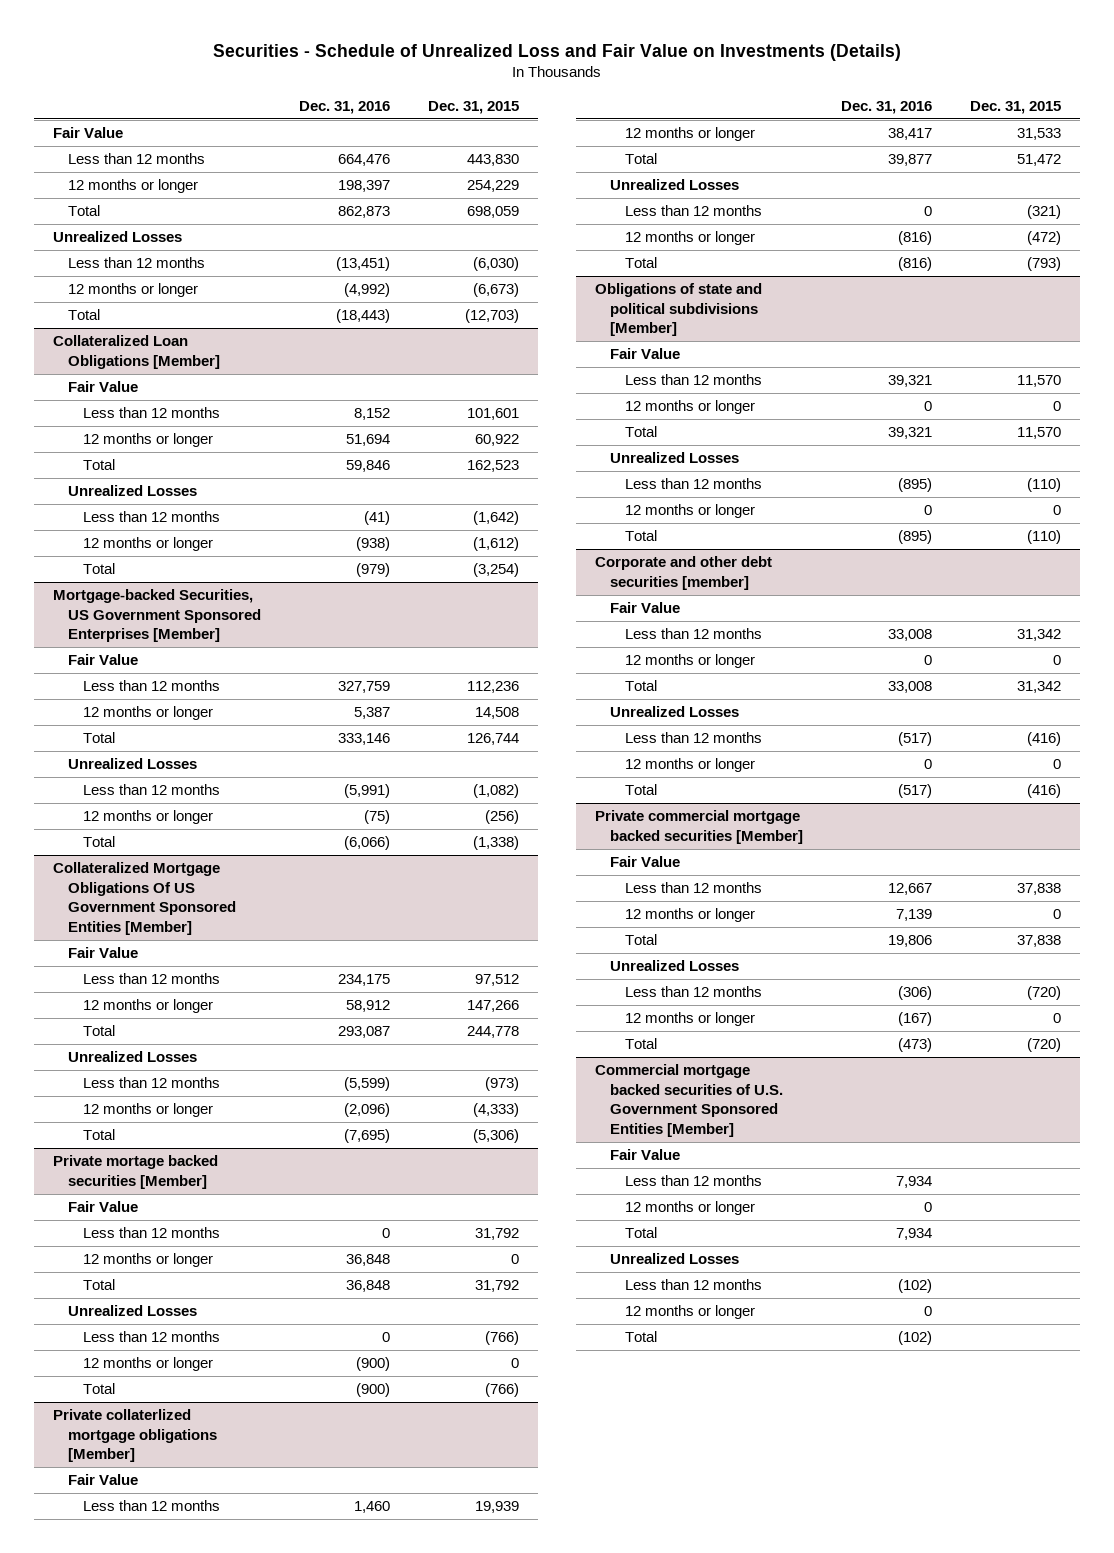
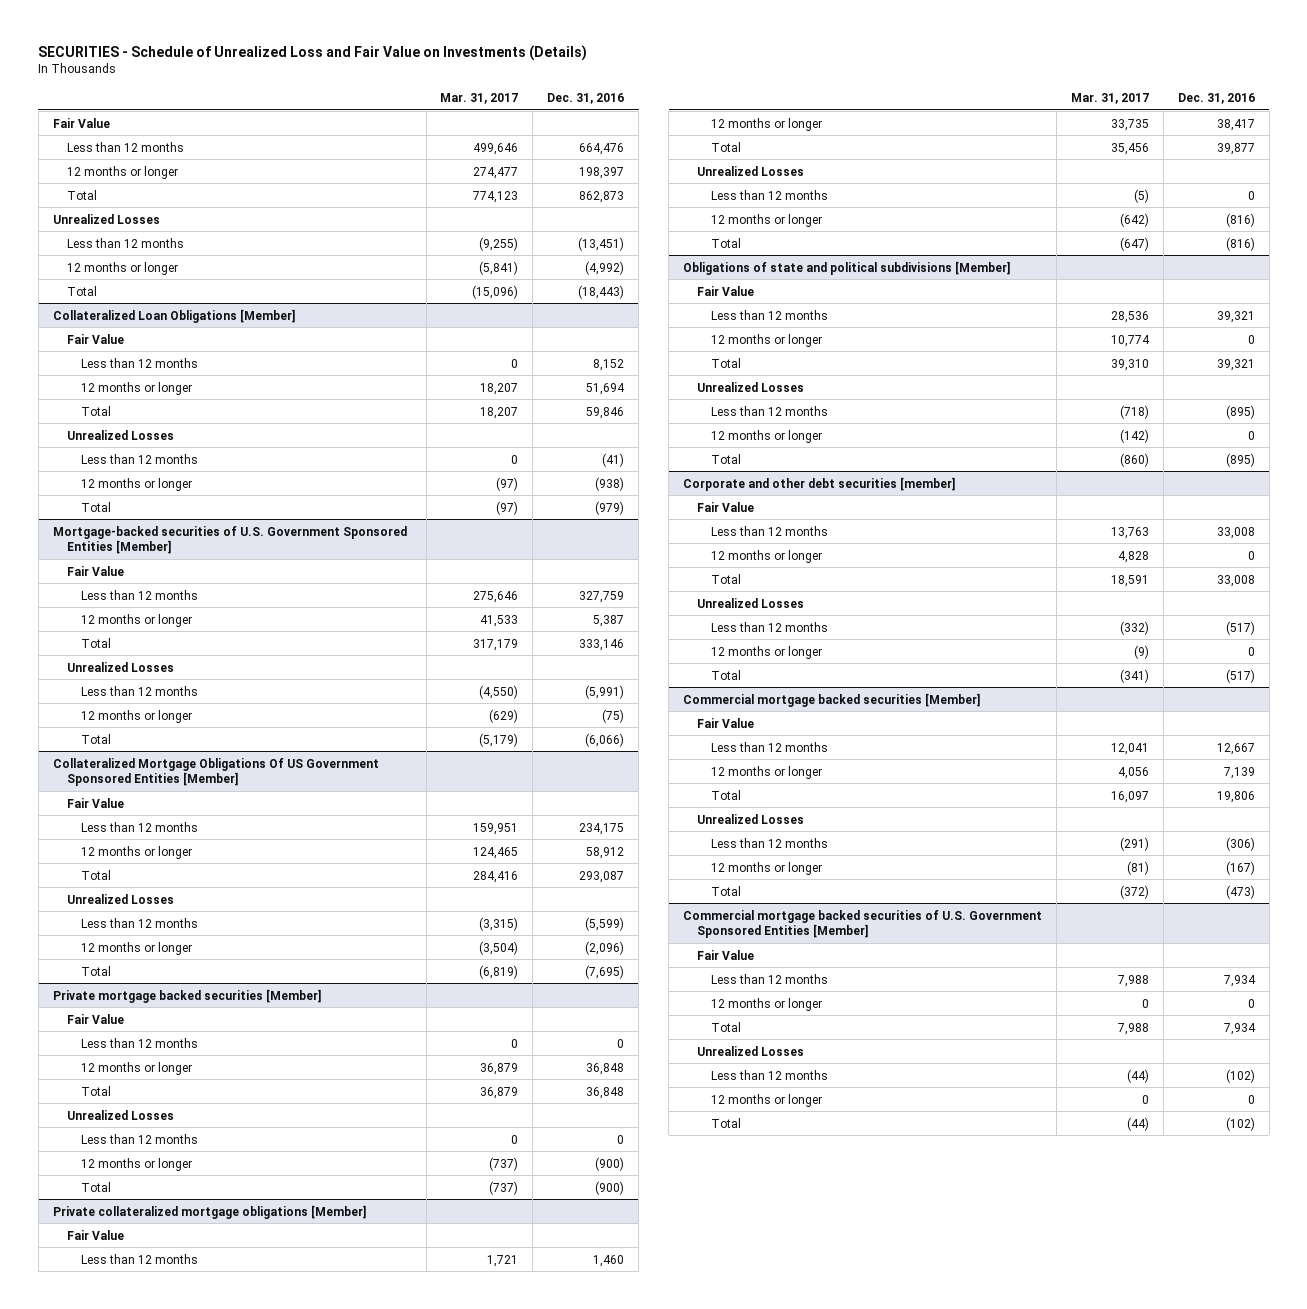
- Securities - Schedule of Unrealized Loss and Fair Value on Investments (Details)
+ SECURITIES - Schedule of Unrealized Loss and Fair Value on Investments (Details)
- | Dec. 31, 2016 | Dec. 31, 2015
+ | Mar. 31, 2017 | Dec. 31, 2016
- Mortgage-backed Securities, US Government Sponsored Enterprises [Member]
+ Mortgage-backed securities of U.S. Government Sponsored Entities [Member]
- Private mortage backed securities [Member]
+ Private mortgage backed securities [Member]
- Private collaterlized mortgage obligations [Member]
+ Private collateralized mortgage obligations [Member]
- Private commercial mortgage backed securities [Member]
+ Commercial mortgage backed securities [Member]

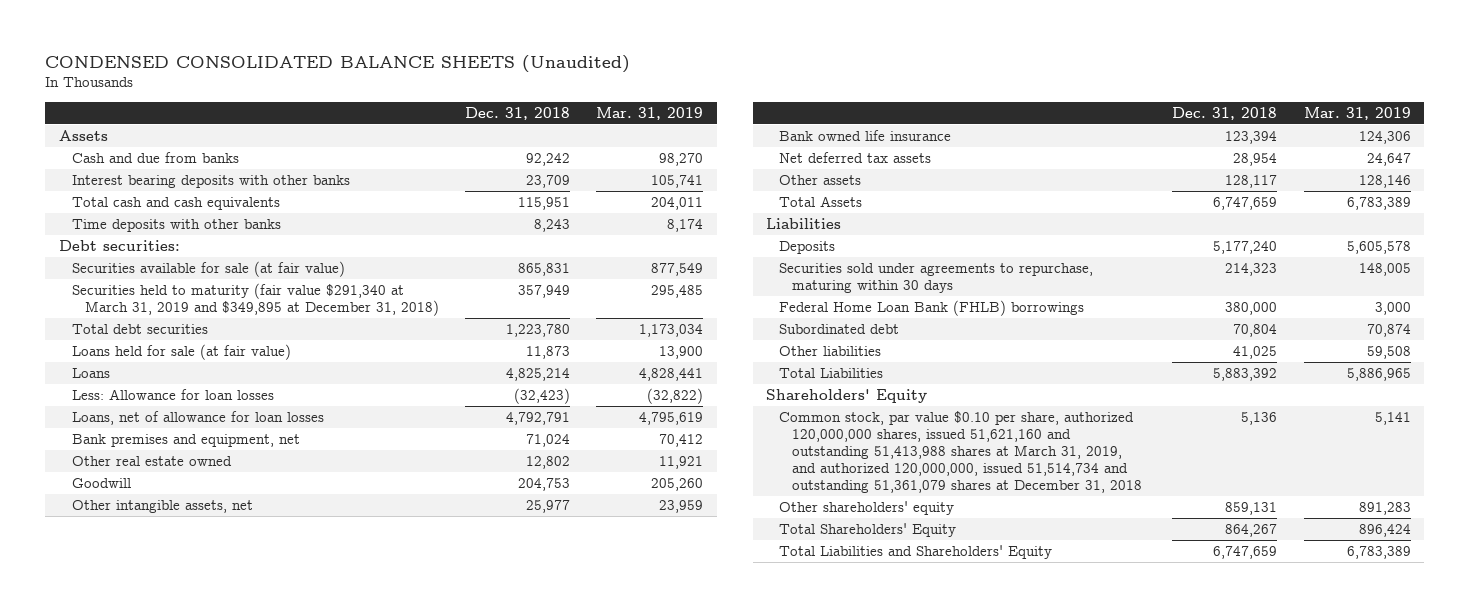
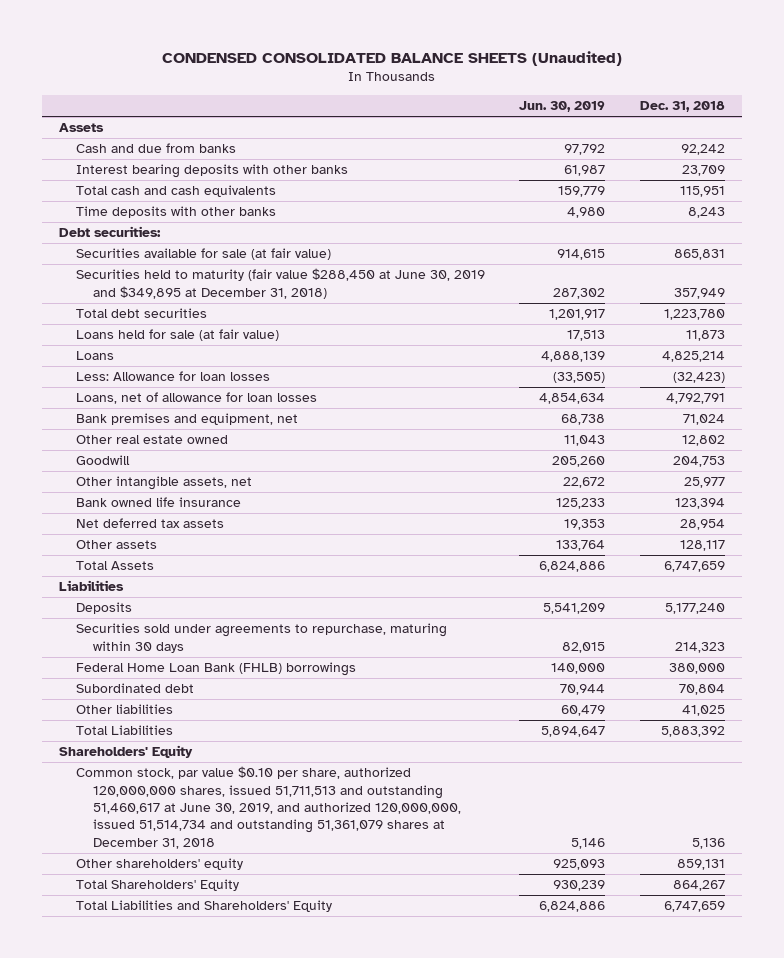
- | Dec. 31, 2018 | Mar. 31, 2019
+ | Jun. 30, 2019 | Dec. 31, 2018
- Securities held to maturity (fair value $291,340 at March 31, 2019 and $349,895 at December 31, 2018) | 357,949 | 295,485
+ Securities held to maturity (fair value $288,450 at June 30, 2019 and $349,895 at December 31, 2018) | 287,302 | 357,949
- Common stock, par value $0.10 per share, authorized 120,000,000 shares, issued 51,621,160 and outstanding 51,413,988 shares at March 31, 2019, and authorized 120,000,000, issued 51,514,734 and outstanding 51,361,079 shares at December 31, 2018 | 5,136 | 5,141
+ Common stock, par value $0.10 per share, authorized 120,000,000 shares, issued 51,711,513 and outstanding 51,460,617 at June 30, 2019, and authorized 120,000,000, issued 51,514,734 and outstanding 51,361,079 shares at December 31, 2018 | 5,146 | 5,136

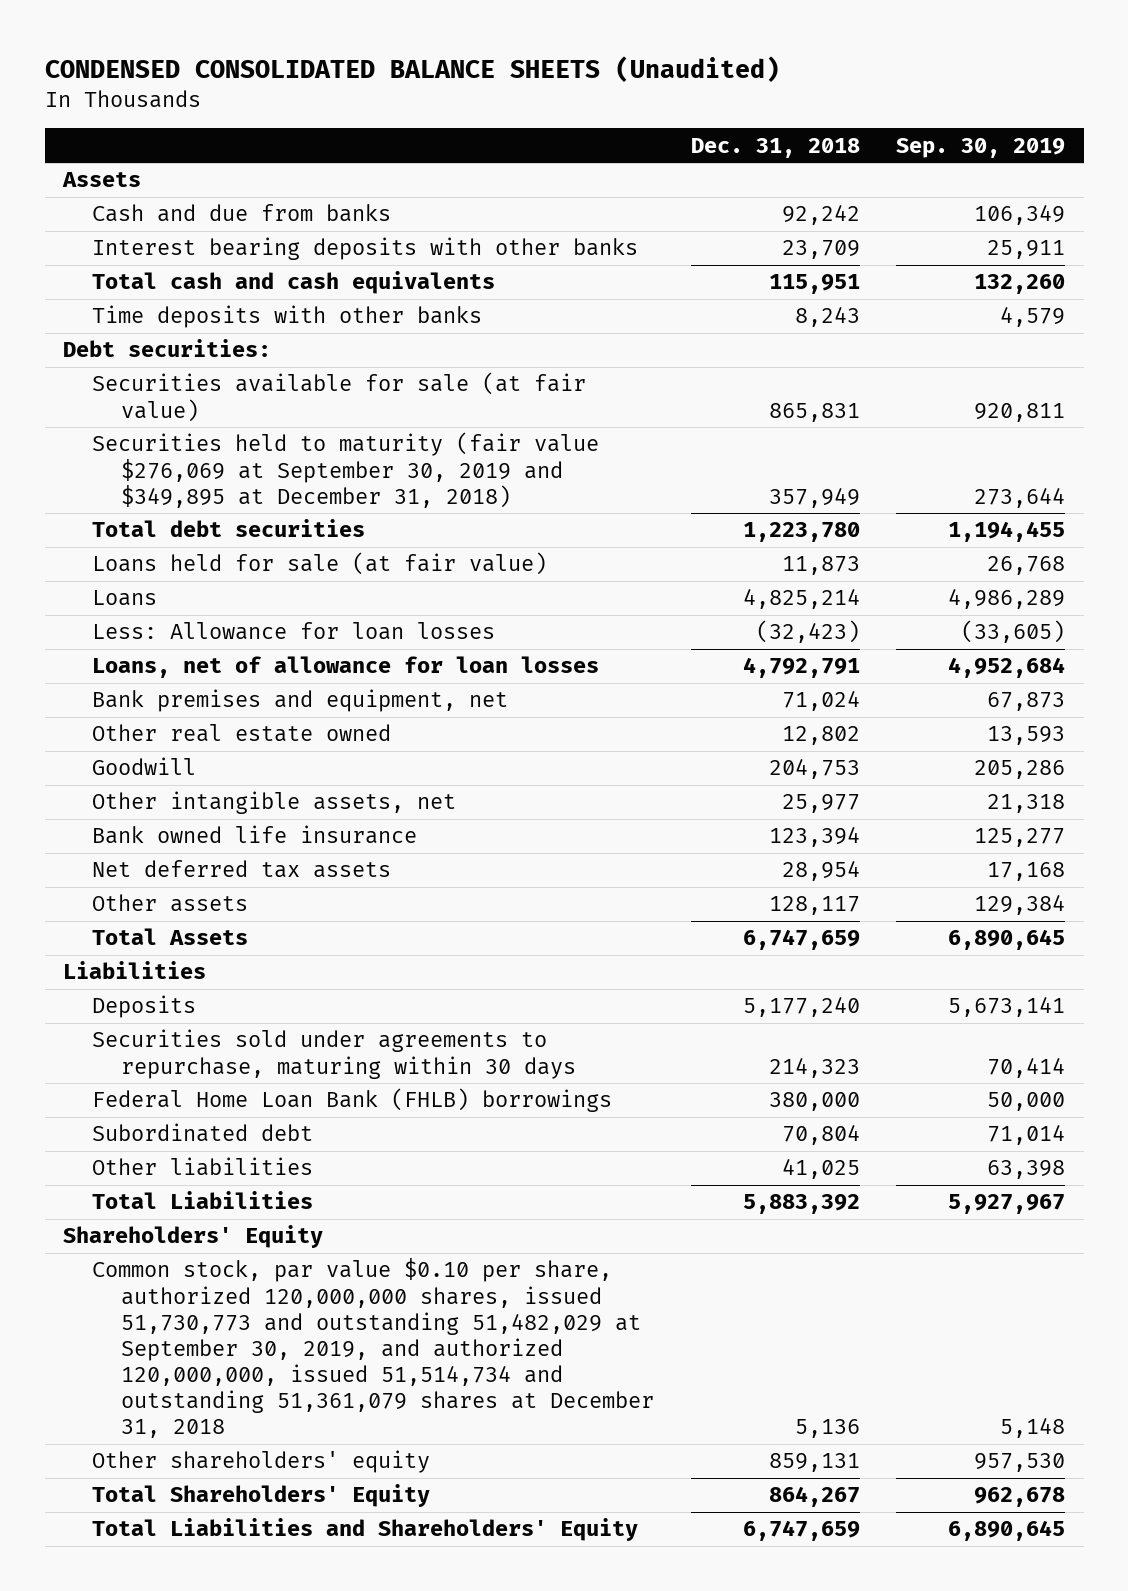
- | Jun. 30, 2019 | Dec. 31, 2018
+ | Dec. 31, 2018 | Sep. 30, 2019
- Securities held to maturity (fair value $288,450 at June 30, 2019 and $349,895 at December 31, 2018) | 287,302 | 357,949
+ Securities held to maturity (fair value $276,069 at September 30, 2019 and $349,895 at December 31, 2018) | 357,949 | 273,644
- Common stock, par value $0.10 per share, authorized 120,000,000 shares, issued 51,711,513 and outstanding 51,460,617 at June 30, 2019, and authorized 120,000,000, issued 51,514,734 and outstanding 51,361,079 shares at December 31, 2018 | 5,146 | 5,136
+ Common stock, par value $0.10 per share, authorized 120,000,000 shares, issued 51,730,773 and outstanding 51,482,029 at September 30, 2019, and authorized 120,000,000, issued 51,514,734 and outstanding 51,361,079 shares at December 31, 2018 | 5,136 | 5,148

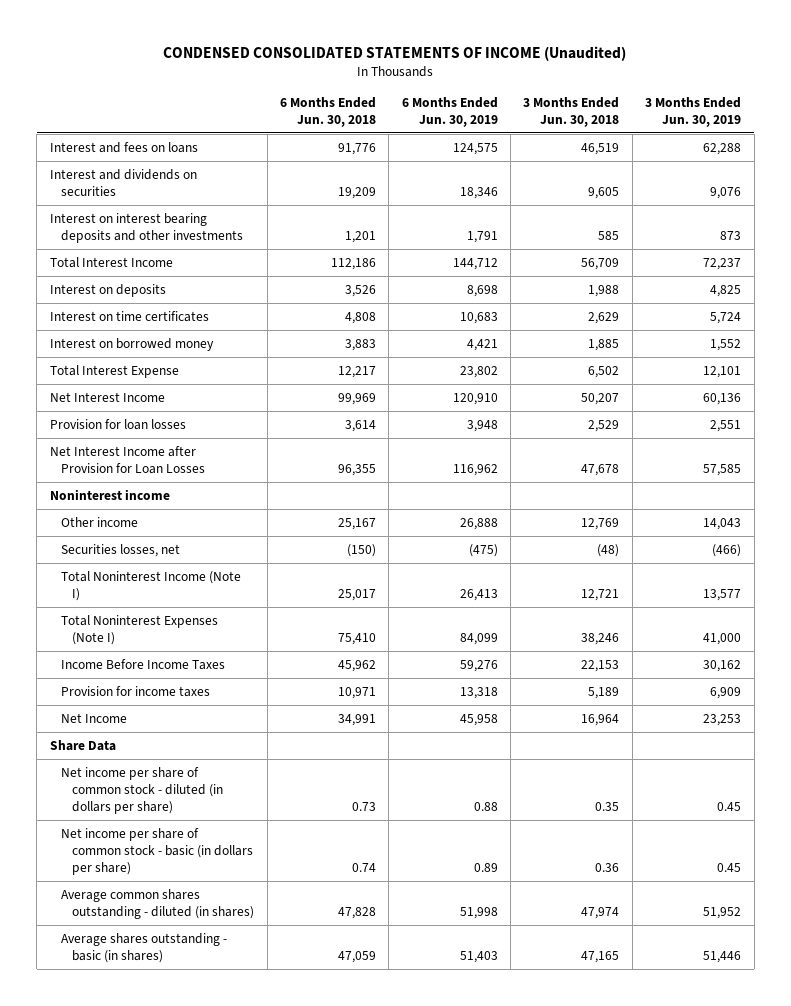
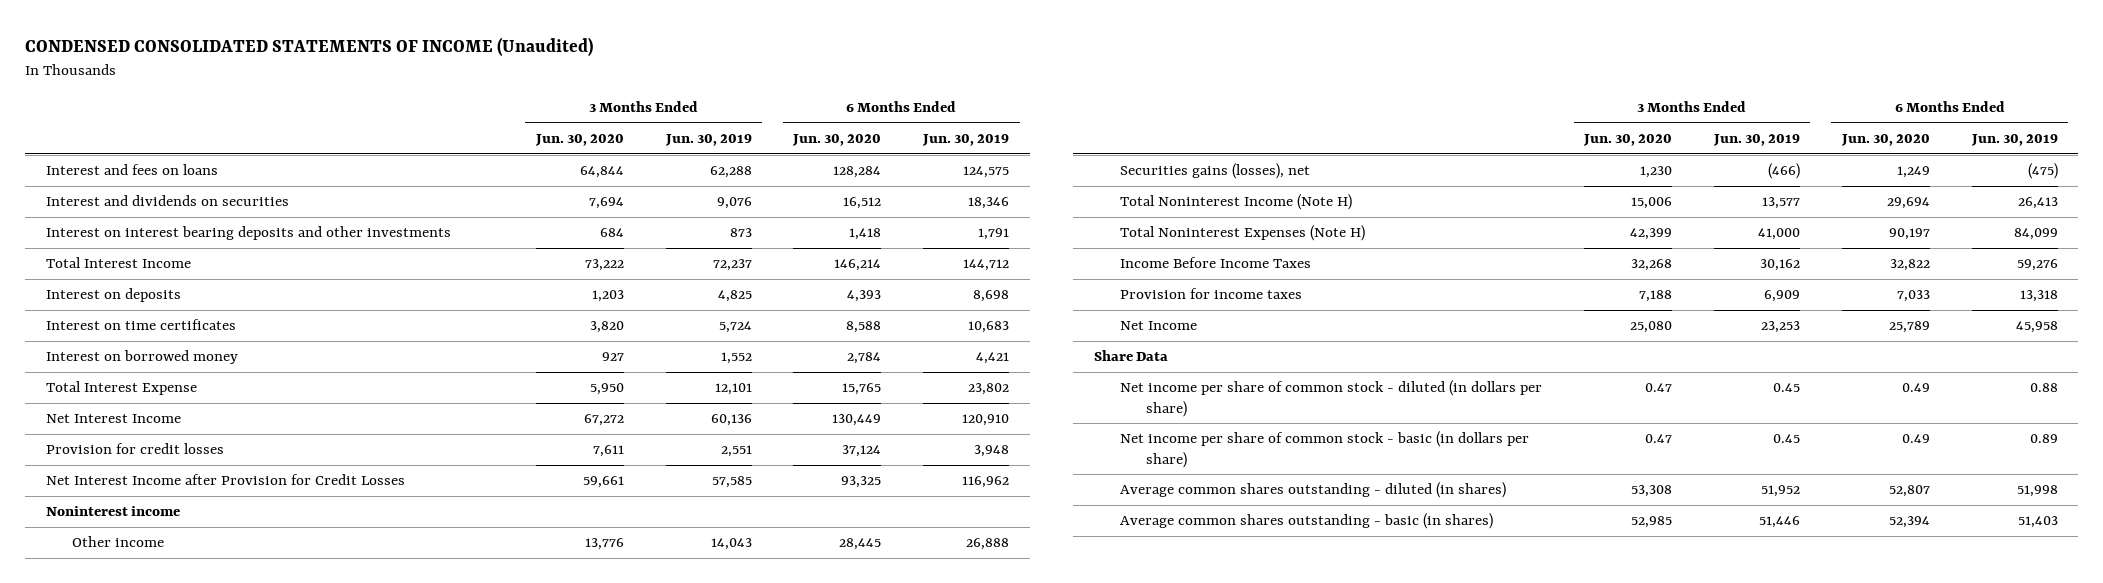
- | 6 Months Ended Jun. 30, 2018 | 6 Months Ended Jun. 30, 2019 | 3 Months Ended Jun. 30, 2018 | 3 Months Ended Jun. 30, 2019
+ | 3 Months Ended Jun. 30, 2020 | 3 Months Ended Jun. 30, 2019 | 6 Months Ended Jun. 30, 2020 | 6 Months Ended Jun. 30, 2019
- Provision for loan losses | 3,614 | 3,948 | 2,529 | 2,551
- Net Interest Income after Provision for Loan Losses | 96,355 | 116,962 | 47,678 | 57,585
+ Provision for credit losses | 7,611 | 2,551 | 37,124 | 3,948
+ Net Interest Income after Provision for Credit Losses | 59,661 | 57,585 | 93,325 | 116,962
- Securities losses, net | (150) | (475) | (48) | (466)
- Total Noninterest Income (Note I) | 25,017 | 26,413 | 12,721 | 13,577
- Total Noninterest Expenses (Note I) | 75,410 | 84,099 | 38,246 | 41,000
+ Securities gains (losses), net | 1,230 | (466) | 1,249 | (475)
+ Total Noninterest Income (Note H) | 15,006 | 13,577 | 29,694 | 26,413
+ Total Noninterest Expenses (Note H) | 42,399 | 41,000 | 90,197 | 84,099
- Average shares outstanding - basic (in shares) | 47,059 | 51,403 | 47,165 | 51,446
+ Average common shares outstanding - basic (in shares) | 52,985 | 51,446 | 52,394 | 51,403

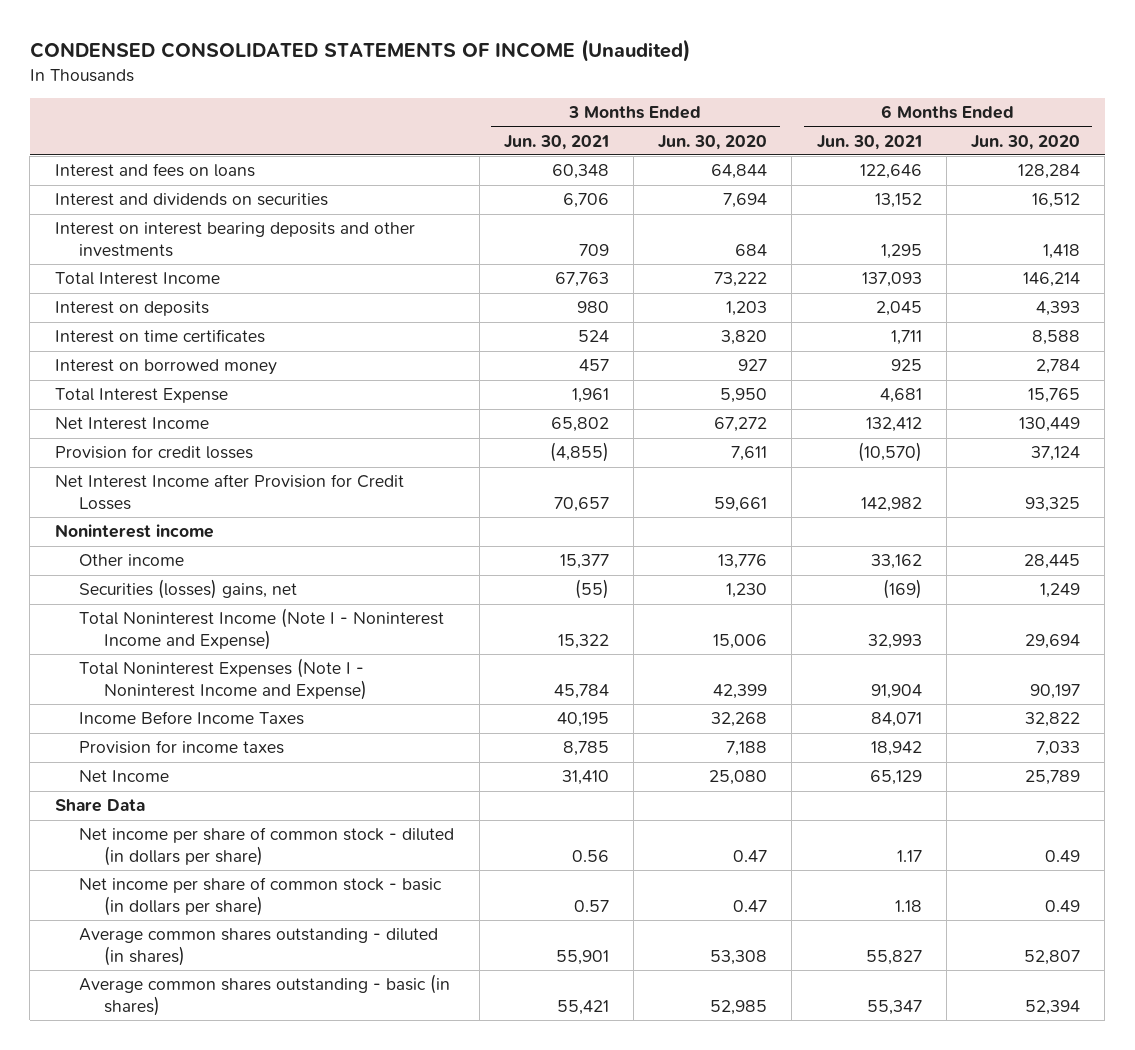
- | 3 Months Ended Jun. 30, 2020 | 3 Months Ended Jun. 30, 2019 | 6 Months Ended Jun. 30, 2020 | 6 Months Ended Jun. 30, 2019
+ | 3 Months Ended Jun. 30, 2021 | 3 Months Ended Jun. 30, 2020 | 6 Months Ended Jun. 30, 2021 | 6 Months Ended Jun. 30, 2020
- Securities gains (losses), net | 1,230 | (466) | 1,249 | (475)
- Total Noninterest Income (Note H) | 15,006 | 13,577 | 29,694 | 26,413
- Total Noninterest Expenses (Note H) | 42,399 | 41,000 | 90,197 | 84,099
+ Securities (losses) gains, net | (55) | 1,230 | (169) | 1,249
+ Total Noninterest Income (Note I - Noninterest Income and Expense) | 15,322 | 15,006 | 32,993 | 29,694
+ Total Noninterest Expenses (Note I - Noninterest Income and Expense) | 45,784 | 42,399 | 91,904 | 90,197

